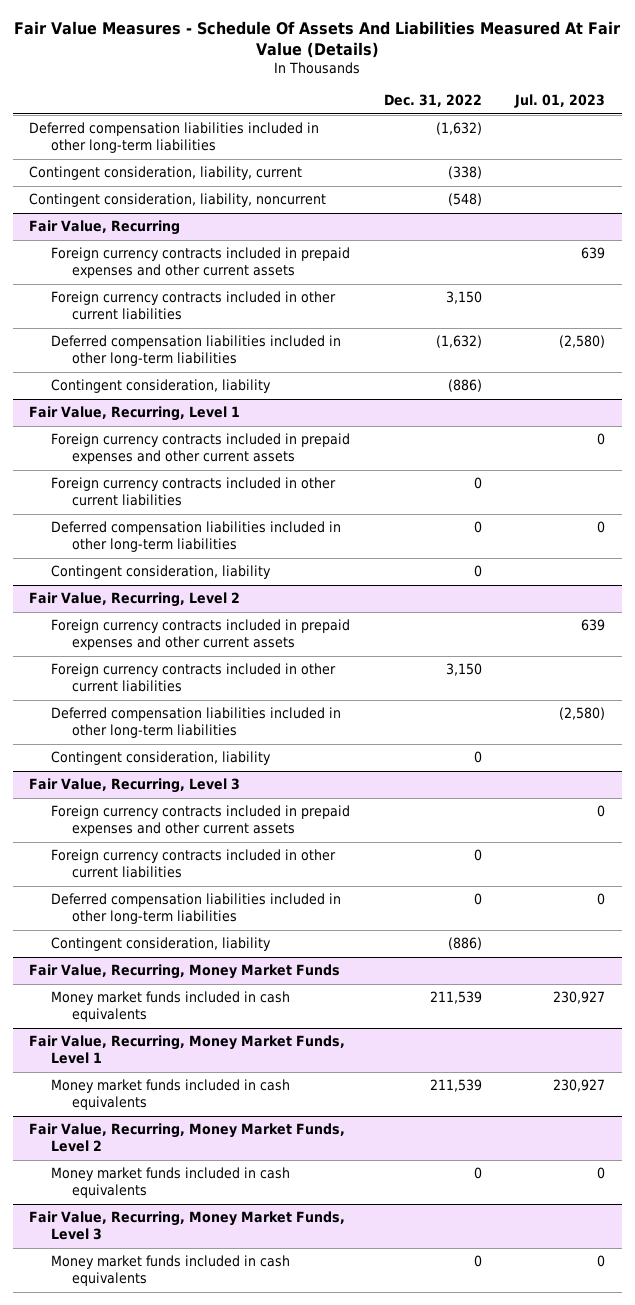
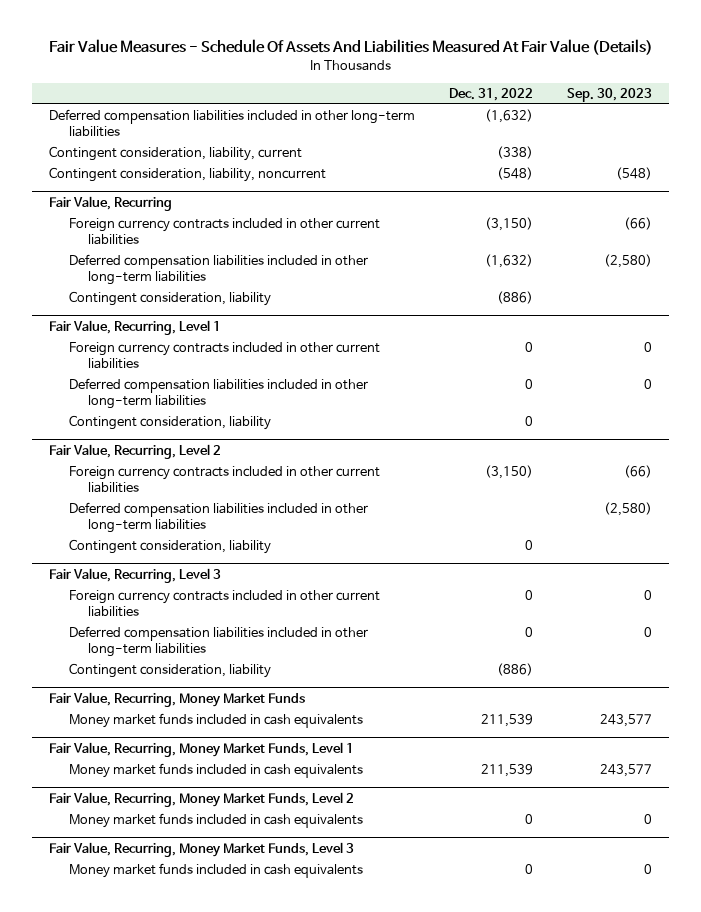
- | Dec. 31, 2022 | Jul. 01, 2023
+ | Dec. 31, 2022 | Sep. 30, 2023
@ Fair Value, Recurring
- Foreign currency contracts included in prepaid expenses and other current assets | | 639
- Foreign currency contracts included in other current liabilities | 3,150 |
+ Foreign currency contracts included in other current liabilities | (3,150) | (66)
@ Fair Value, Recurring, Level 1
- Foreign currency contracts included in prepaid expenses and other current assets | | 0
@ Fair Value, Recurring, Level 2
- Foreign currency contracts included in prepaid expenses and other current assets | | 639
- Foreign currency contracts included in other current liabilities | 3,150 |
+ Foreign currency contracts included in other current liabilities | (3,150) | (66)
@ Fair Value, Recurring, Level 3
- Foreign currency contracts included in prepaid expenses and other current assets | | 0

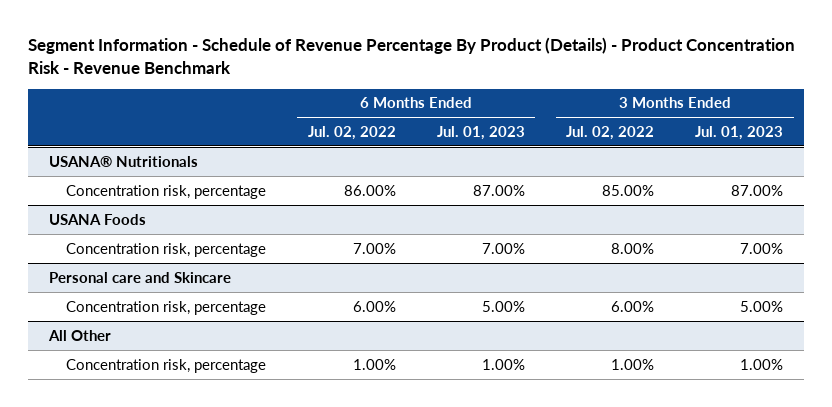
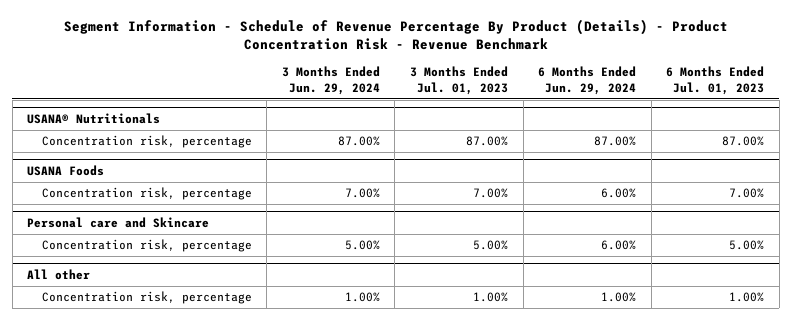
- | 6 Months Ended Jul. 02, 2022 | 6 Months Ended Jul. 01, 2023 | 3 Months Ended Jul. 02, 2022 | 3 Months Ended Jul. 01, 2023
+ | 3 Months Ended Jun. 29, 2024 | 3 Months Ended Jul. 01, 2023 | 6 Months Ended Jun. 29, 2024 | 6 Months Ended Jul. 01, 2023
- All Other
+ All other

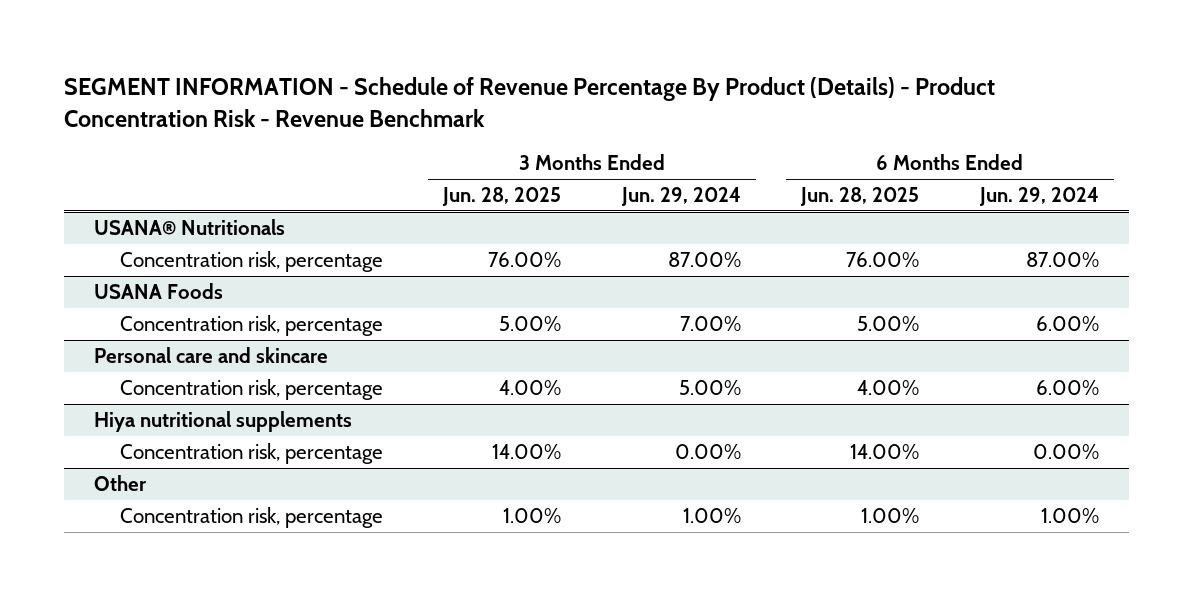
- Segment Information - Schedule of Revenue Percentage By Product (Details) - Product Concentration Risk - Revenue Benchmark
+ SEGMENT INFORMATION - Schedule of Revenue Percentage By Product (Details) - Product Concentration Risk - Revenue Benchmark
- | 3 Months Ended Jun. 29, 2024 | 3 Months Ended Jul. 01, 2023 | 6 Months Ended Jun. 29, 2024 | 6 Months Ended Jul. 01, 2023
+ | 3 Months Ended Jun. 28, 2025 | 3 Months Ended Jun. 29, 2024 | 6 Months Ended Jun. 28, 2025 | 6 Months Ended Jun. 29, 2024
- Personal care and Skincare
+ Personal care and skincare
- All other
+ Hiya nutritional supplements
+ Concentration risk, percentage | 14.00% | 0.00% | 14.00% | 0.00%
+ Other

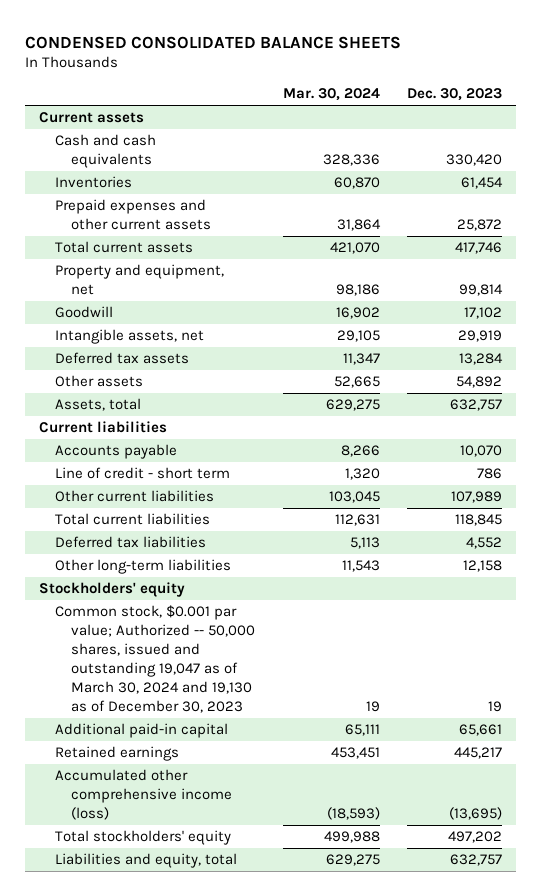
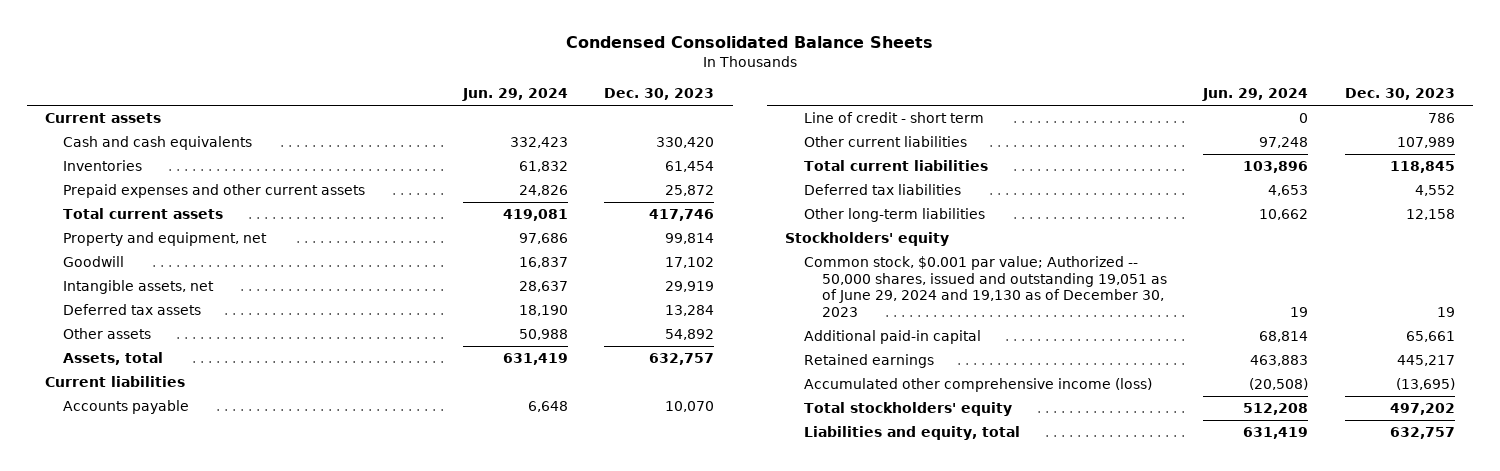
- CONDENSED CONSOLIDATED BALANCE SHEETS
+ Condensed Consolidated Balance Sheets
- | Mar. 30, 2024 | Dec. 30, 2023
+ | Jun. 29, 2024 | Dec. 30, 2023
- Common stock, $0.001 par value; Authorized -- 50,000 shares, issued and outstanding 19,047 as of March 30, 2024 and 19,130 as of December 30, 2023 | 19 | 19
+ Common stock, $0.001 par value; Authorized -- 50,000 shares, issued and outstanding 19,051 as of June 29, 2024 and 19,130 as of December 30, 2023 | 19 | 19

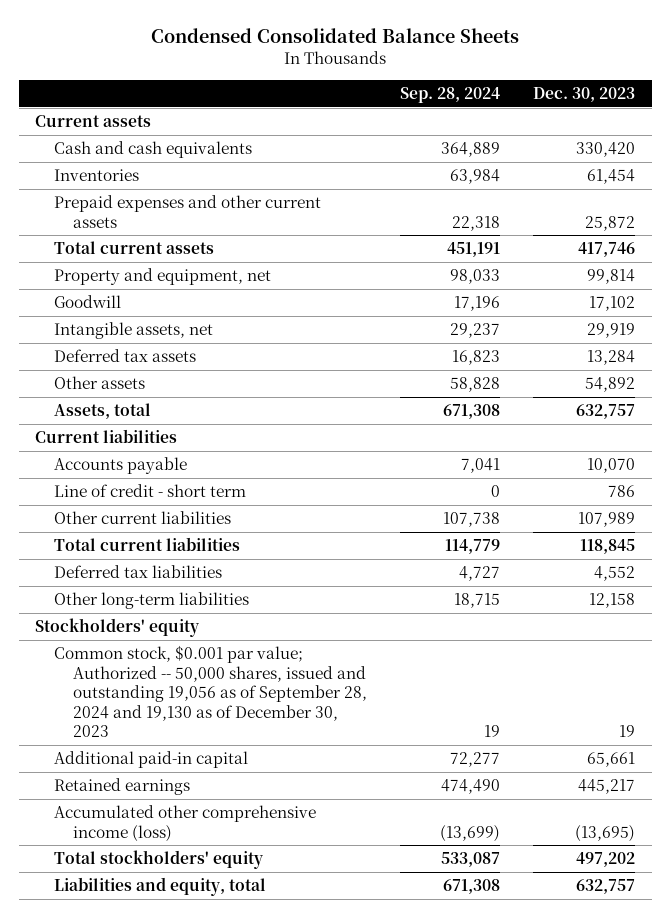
- | Jun. 29, 2024 | Dec. 30, 2023
+ | Sep. 28, 2024 | Dec. 30, 2023
- Common stock, $0.001 par value; Authorized -- 50,000 shares, issued and outstanding 19,051 as of June 29, 2024 and 19,130 as of December 30, 2023 | 19 | 19
+ Common stock, $0.001 par value; Authorized -- 50,000 shares, issued and outstanding 19,056 as of September 28, 2024 and 19,130 as of December 30, 2023 | 19 | 19

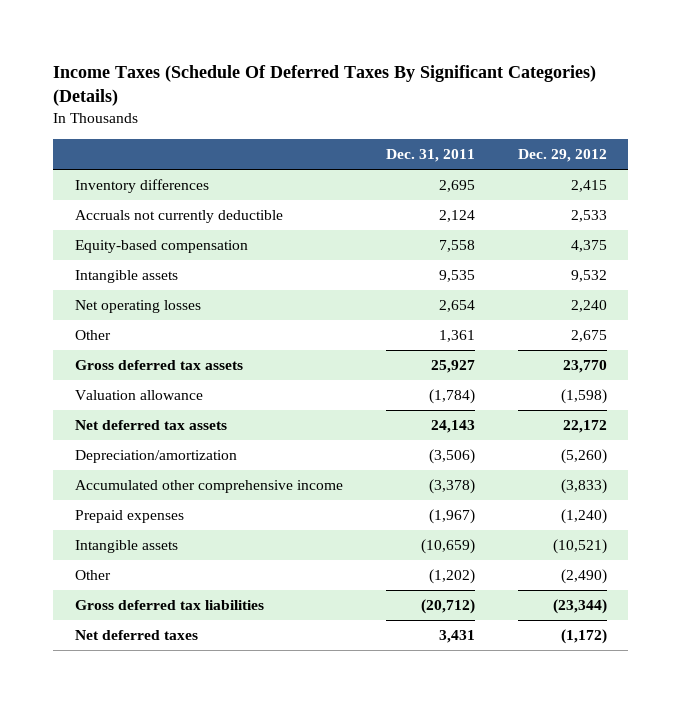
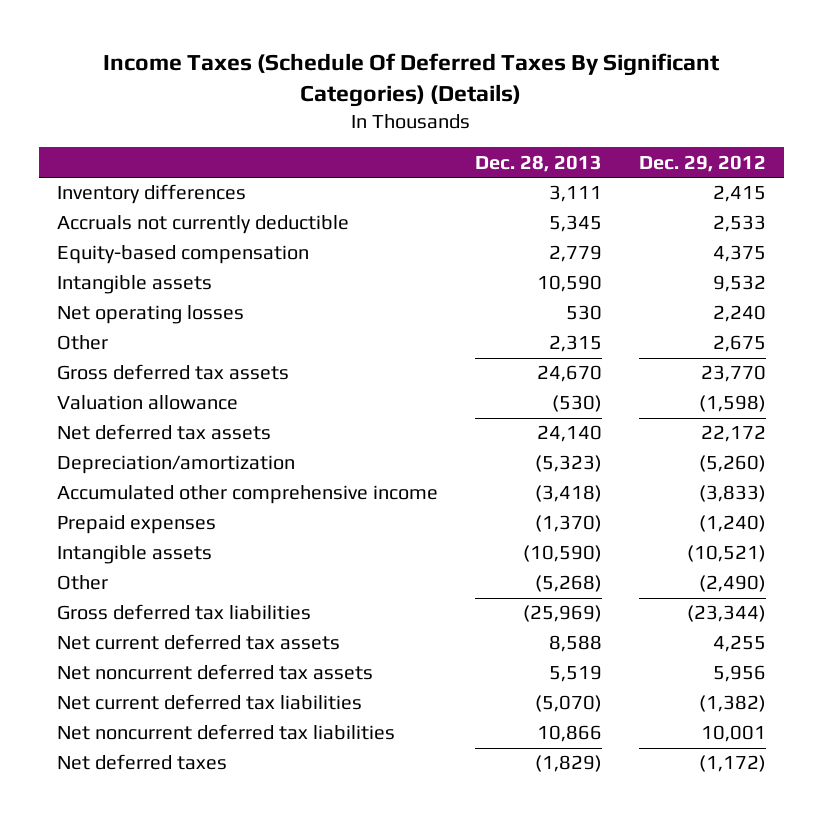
- | Dec. 31, 2011 | Dec. 29, 2012
+ | Dec. 28, 2013 | Dec. 29, 2012
+ Net current deferred tax assets | 8,588 | 4,255
+ Net noncurrent deferred tax assets | 5,519 | 5,956
+ Net current deferred tax liabilities | (5,070) | (1,382)
+ Net noncurrent deferred tax liabilities | 10,866 | 10,001

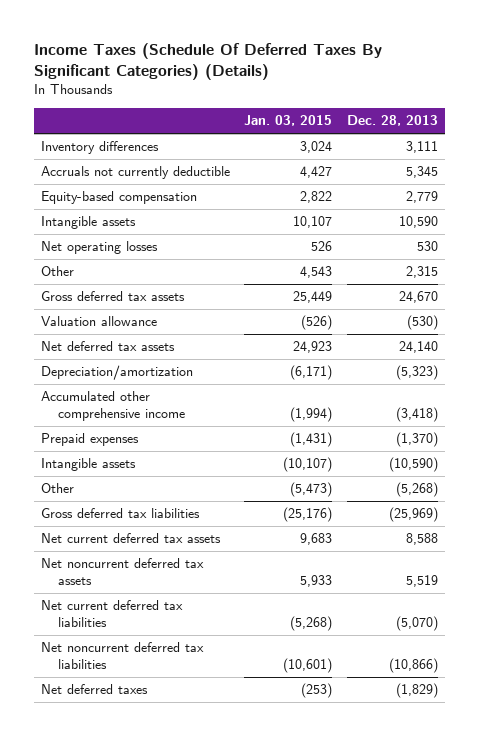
- | Dec. 28, 2013 | Dec. 29, 2012
+ | Jan. 03, 2015 | Dec. 28, 2013
- Net noncurrent deferred tax liabilities | 10,866 | 10,001
+ Net noncurrent deferred tax liabilities | (10,601) | (10,866)

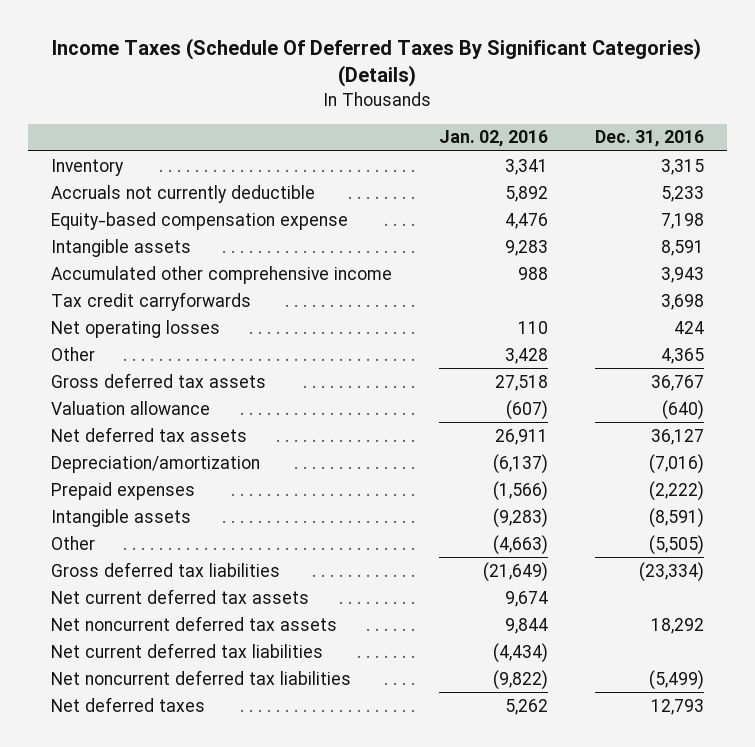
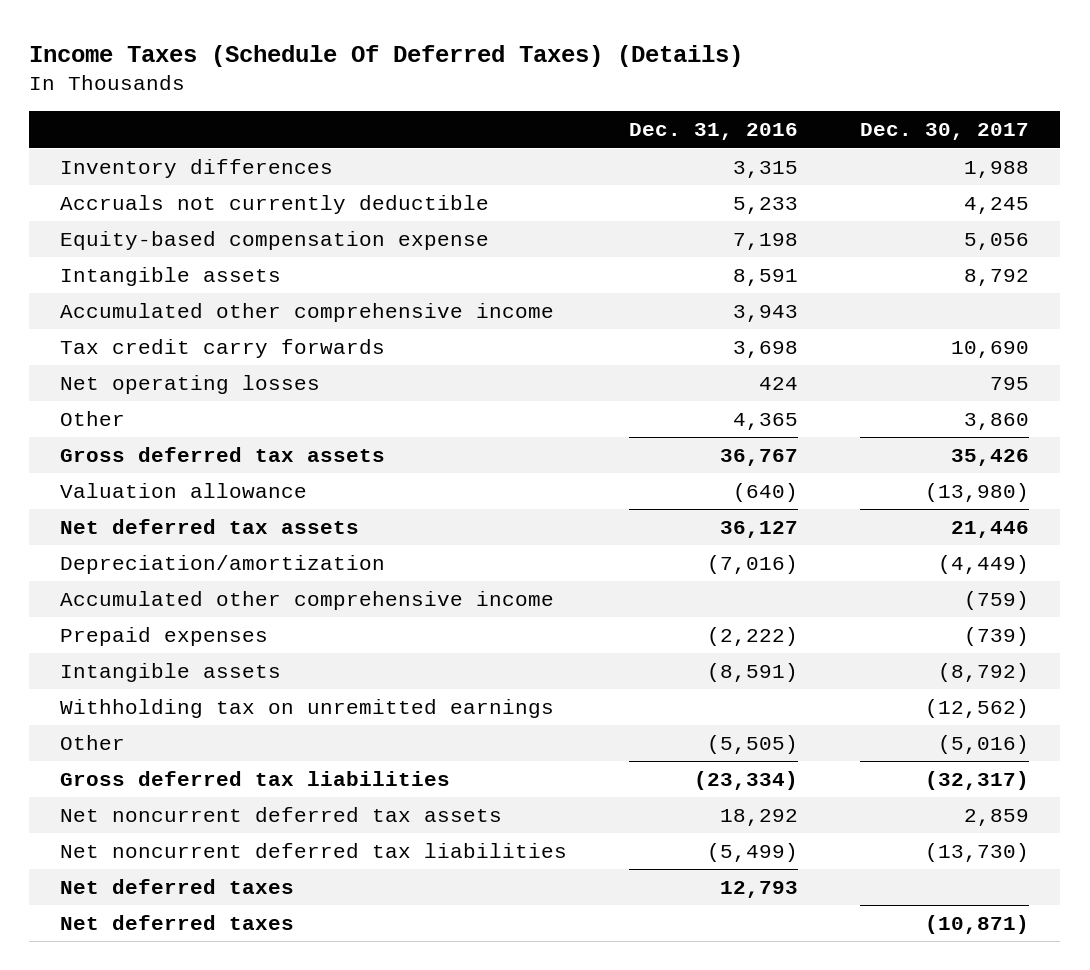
- Income Taxes (Schedule Of Deferred Taxes By Significant Categories) (Details)
+ Income Taxes (Schedule Of Deferred Taxes) (Details)
- | Jan. 02, 2016 | Dec. 31, 2016
+ | Dec. 31, 2016 | Dec. 30, 2017
- Inventory | 3,341 | 3,315
+ Inventory differences | 3,315 | 1,988
- Tax credit carryforwards | | 3,698
+ Tax credit carry forwards | 3,698 | 10,690
+ Accumulated other comprehensive income | | (759)
+ Withholding tax on unremitted earnings | | (12,562)
- Net current deferred tax assets | 9,674 |
- Net current deferred tax liabilities | (4,434) |
+ Net deferred taxes | | (10,871)

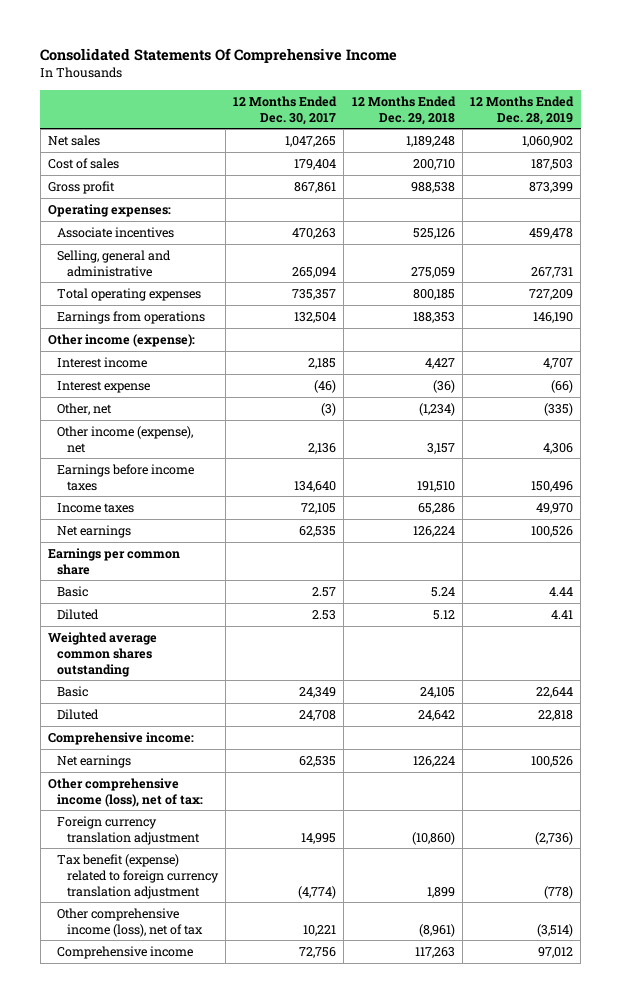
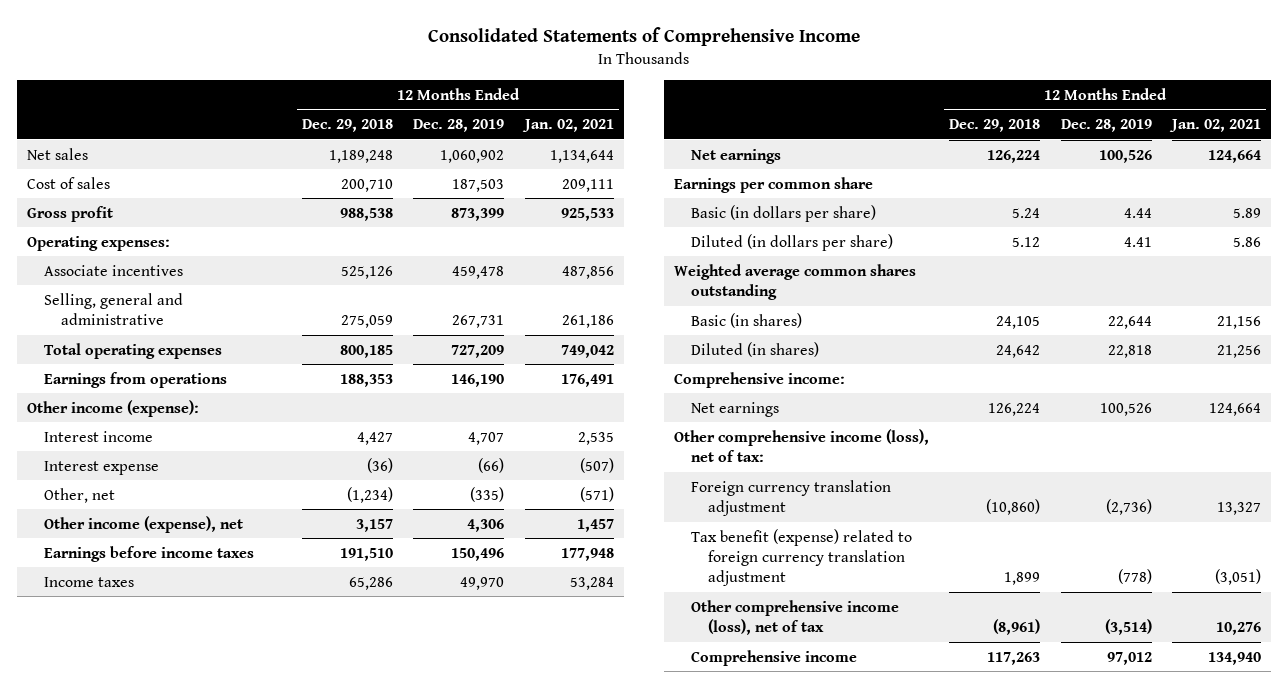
- Consolidated Statements Of Comprehensive Income
+ Consolidated Statements of Comprehensive Income
- | 12 Months Ended Dec. 30, 2017 | 12 Months Ended Dec. 29, 2018 | 12 Months Ended Dec. 28, 2019
+ | 12 Months Ended Dec. 29, 2018 | 12 Months Ended Dec. 28, 2019 | 12 Months Ended Jan. 02, 2021
- Basic | 2.57 | 5.24 | 4.44
- Diluted | 2.53 | 5.12 | 4.41
+ Basic (in dollars per share) | 5.24 | 4.44 | 5.89
+ Diluted (in dollars per share) | 5.12 | 4.41 | 5.86
- Basic | 24,349 | 24,105 | 22,644
- Diluted | 24,708 | 24,642 | 22,818
+ Basic (in shares) | 24,105 | 22,644 | 21,156
+ Diluted (in shares) | 24,642 | 22,818 | 21,256

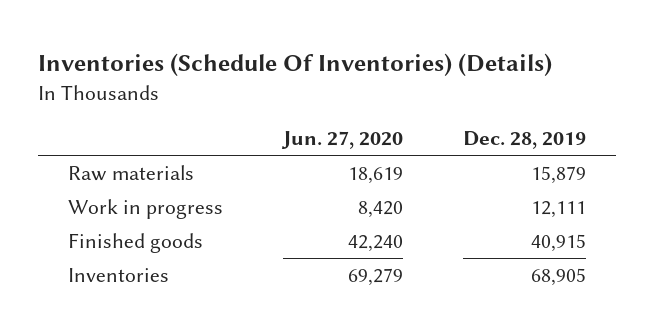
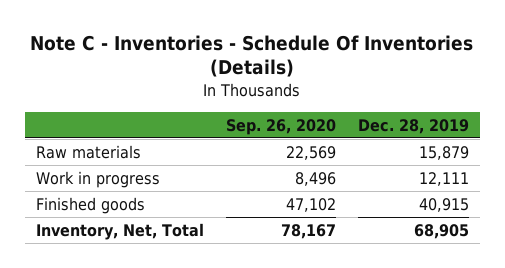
- Inventories (Schedule Of Inventories) (Details)
+ Note C - Inventories - Schedule Of Inventories (Details)
- | Jun. 27, 2020 | Dec. 28, 2019
+ | Sep. 26, 2020 | Dec. 28, 2019
- Inventories | 69,279 | 68,905
+ Inventory, Net, Total | 78,167 | 68,905

